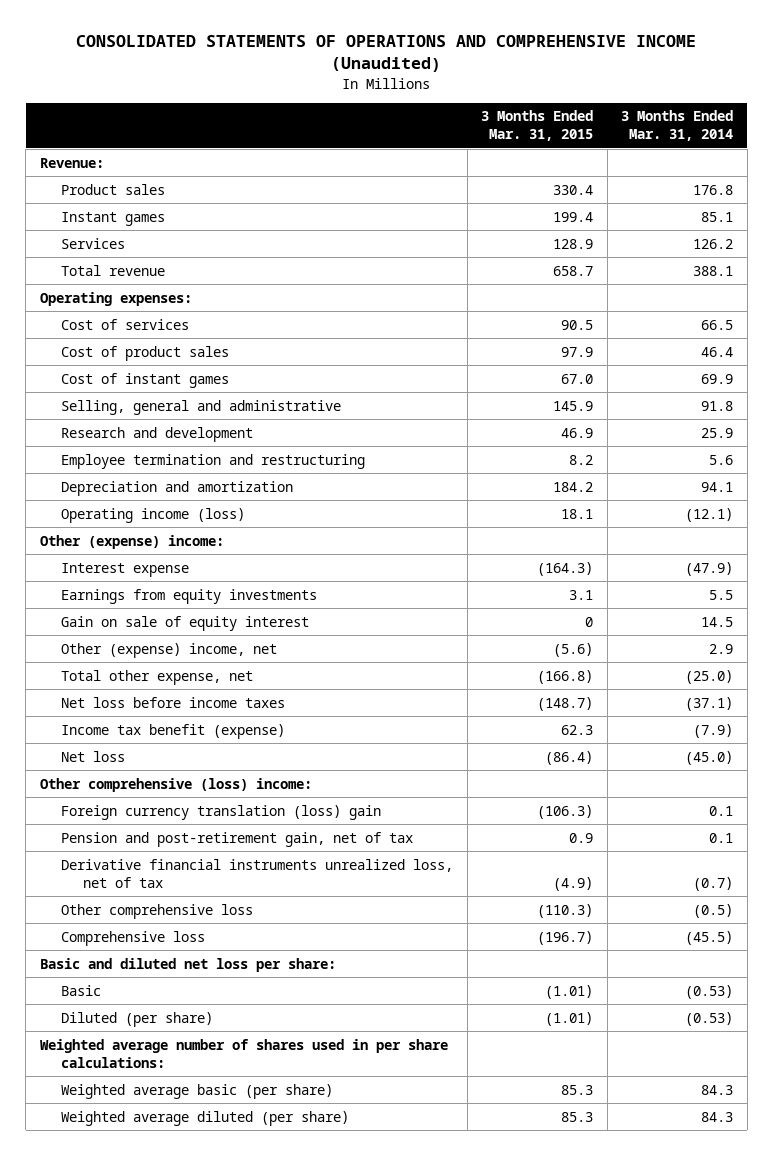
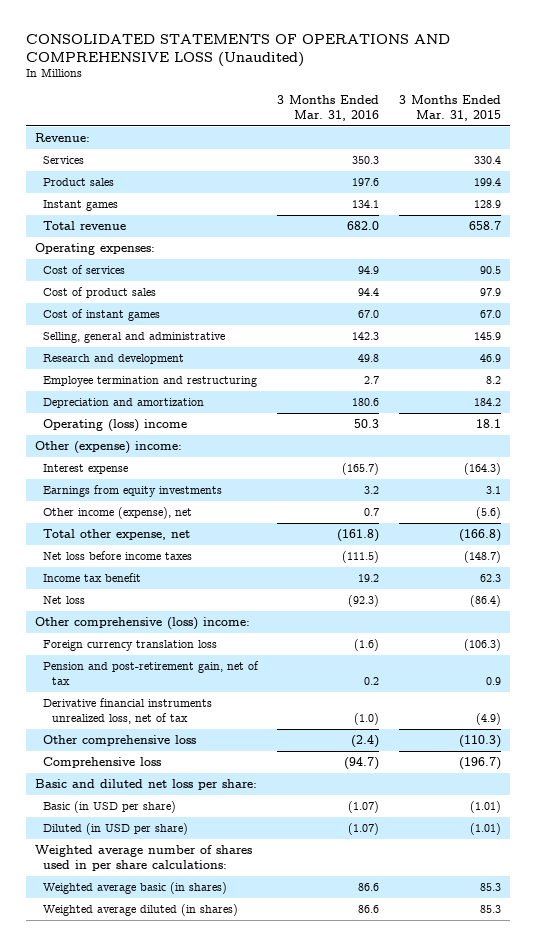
- CONSOLIDATED STATEMENTS OF OPERATIONS AND COMPREHENSIVE INCOME (Unaudited)
+ CONSOLIDATED STATEMENTS OF OPERATIONS AND COMPREHENSIVE LOSS (Unaudited)
- | 3 Months Ended Mar. 31, 2015 | 3 Months Ended Mar. 31, 2014
+ | 3 Months Ended Mar. 31, 2016 | 3 Months Ended Mar. 31, 2015
- Product sales | 330.4 | 176.8
- Instant games | 199.4 | 85.1
- Services | 128.9 | 126.2
+ Services | 350.3 | 330.4
+ Product sales | 197.6 | 199.4
+ Instant games | 134.1 | 128.9
- Operating income (loss) | 18.1 | (12.1)
+ Operating (loss) income | 50.3 | 18.1
- Gain on sale of equity interest | 0 | 14.5
- Other (expense) income, net | (5.6) | 2.9
+ Other income (expense), net | 0.7 | (5.6)
- Income tax benefit (expense) | 62.3 | (7.9)
+ Income tax benefit | 19.2 | 62.3
- Foreign currency translation (loss) gain | (106.3) | 0.1
+ Foreign currency translation loss | (1.6) | (106.3)
- Basic | (1.01) | (0.53)
- Diluted (per share) | (1.01) | (0.53)
+ Basic (in USD per share) | (1.07) | (1.01)
+ Diluted (in USD per share) | (1.07) | (1.01)
- Weighted average basic (per share) | 85.3 | 84.3
- Weighted average diluted (per share) | 85.3 | 84.3
+ Weighted average basic (in shares) | 86.6 | 85.3
+ Weighted average diluted (in shares) | 86.6 | 85.3

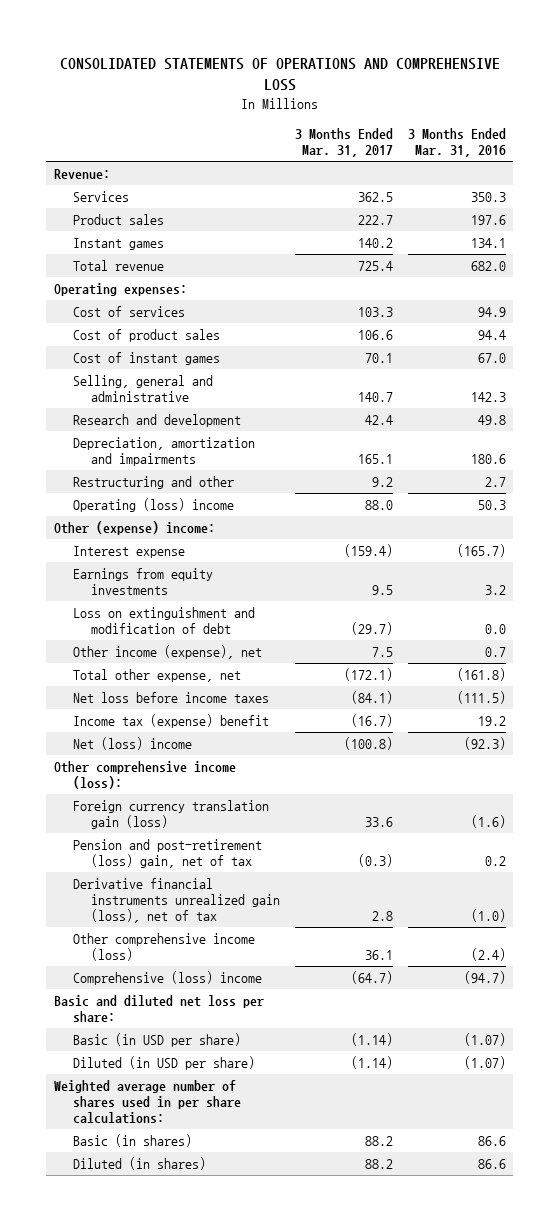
- CONSOLIDATED STATEMENTS OF OPERATIONS AND COMPREHENSIVE LOSS (Unaudited)
+ CONSOLIDATED STATEMENTS OF OPERATIONS AND COMPREHENSIVE LOSS
- | 3 Months Ended Mar. 31, 2016 | 3 Months Ended Mar. 31, 2015
+ | 3 Months Ended Mar. 31, 2017 | 3 Months Ended Mar. 31, 2016
- Employee termination and restructuring | 2.7 | 8.2
- Depreciation and amortization | 180.6 | 184.2
+ Depreciation, amortization and impairments | 165.1 | 180.6
+ Restructuring and other | 9.2 | 2.7
+ Loss on extinguishment and modification of debt | (29.7) | 0.0
- Income tax benefit | 19.2 | 62.3
- Net loss | (92.3) | (86.4)
- Other comprehensive (loss) income:
- Foreign currency translation loss | (1.6) | (106.3)
- Pension and post-retirement gain, net of tax | 0.2 | 0.9
- Derivative financial instruments unrealized loss, net of tax | (1.0) | (4.9)
- Other comprehensive loss | (2.4) | (110.3)
- Comprehensive loss | (94.7) | (196.7)
+ Income tax (expense) benefit | (16.7) | 19.2
+ Net (loss) income | (100.8) | (92.3)
+ Other comprehensive income (loss):
+ Foreign currency translation gain (loss) | 33.6 | (1.6)
+ Pension and post-retirement (loss) gain, net of tax | (0.3) | 0.2
+ Derivative financial instruments unrealized gain (loss), net of tax | 2.8 | (1.0)
+ Other comprehensive income (loss) | 36.1 | (2.4)
+ Comprehensive (loss) income | (64.7) | (94.7)
- Weighted average basic (in shares) | 86.6 | 85.3
- Weighted average diluted (in shares) | 86.6 | 85.3
+ Basic (in shares) | 88.2 | 86.6
+ Diluted (in shares) | 88.2 | 86.6

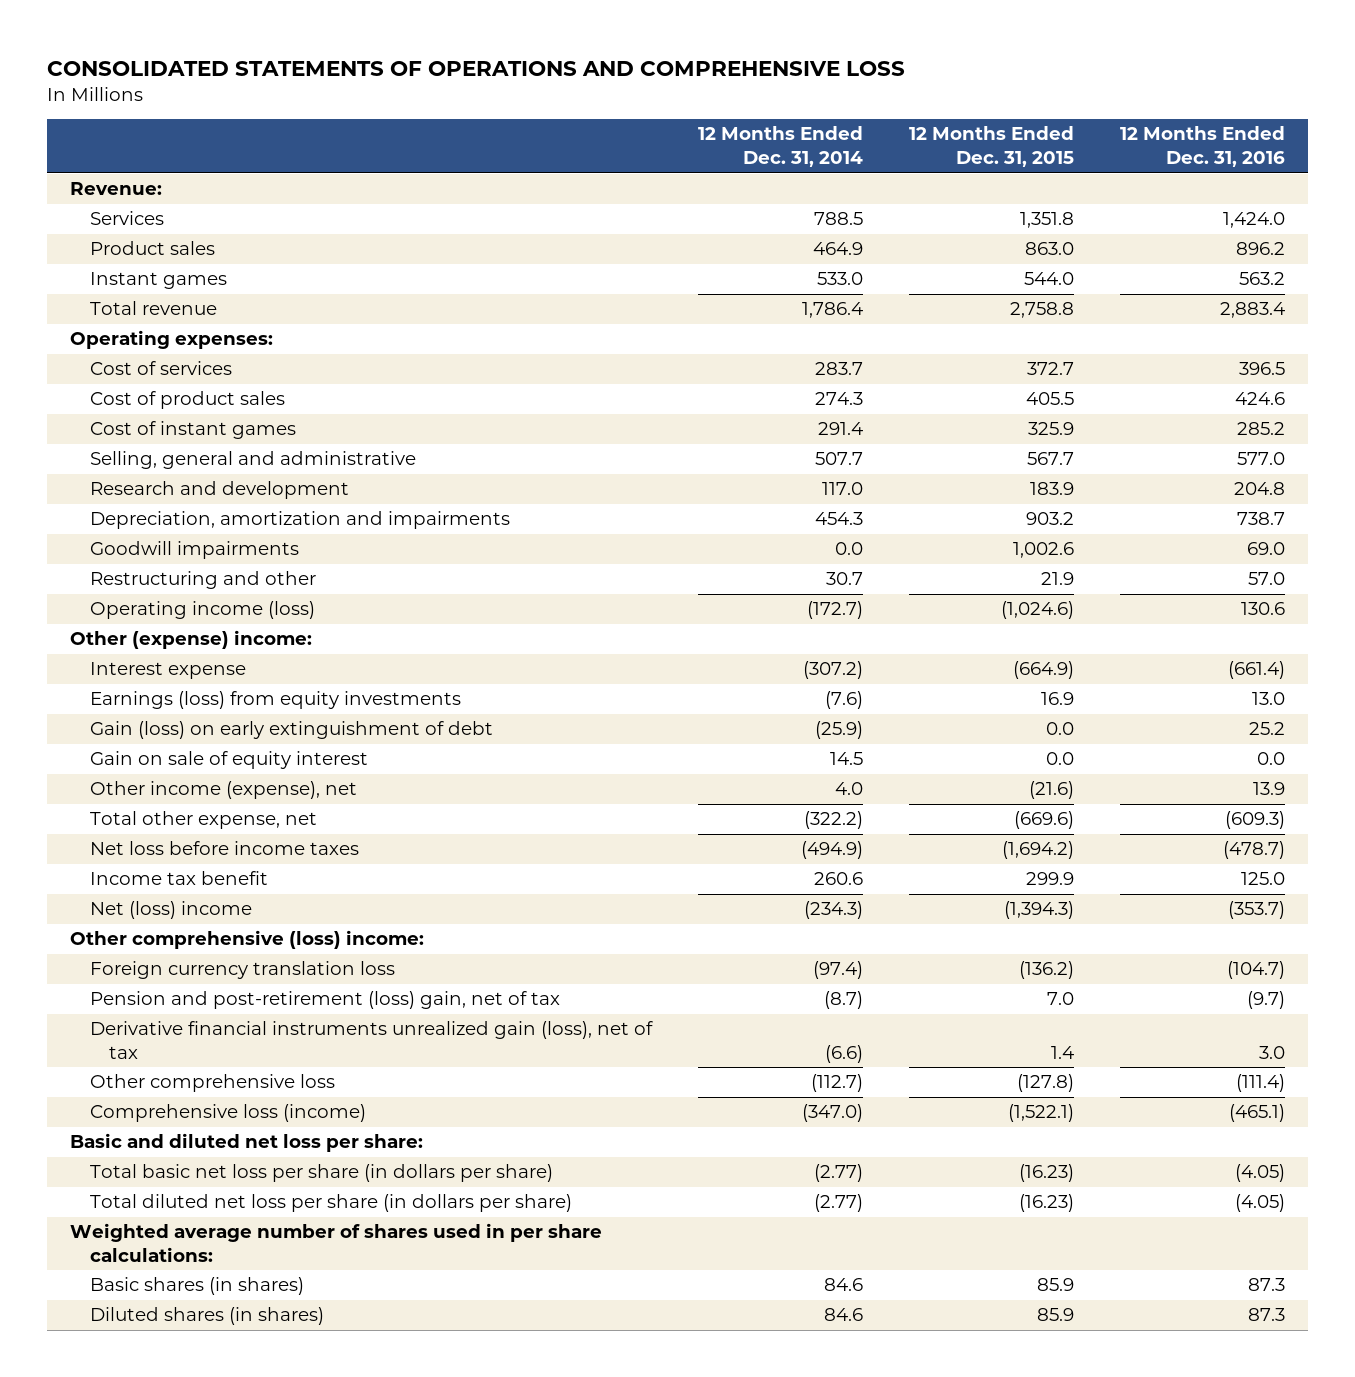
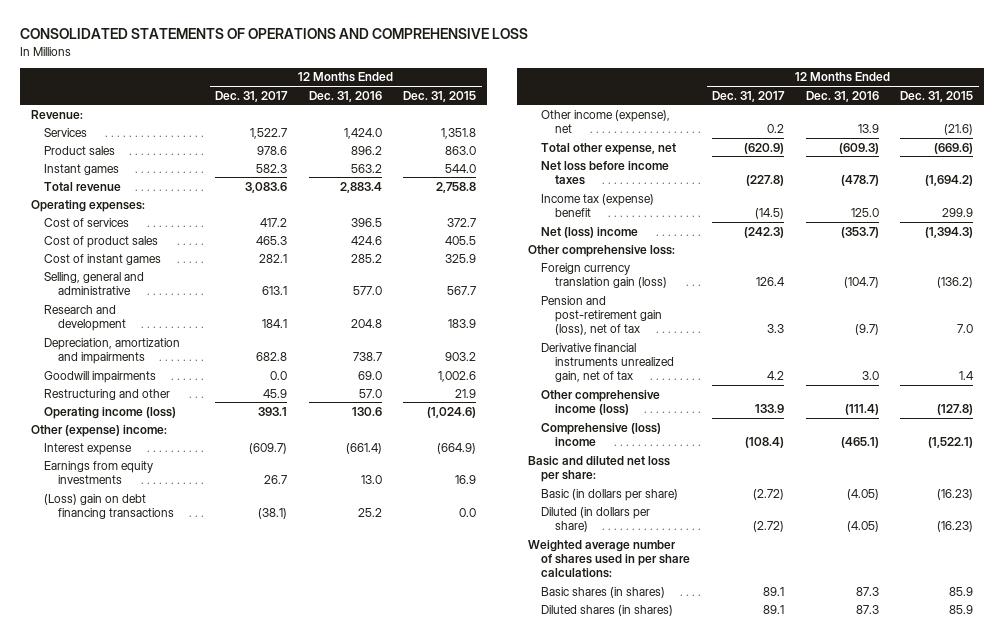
- | 12 Months Ended Dec. 31, 2014 | 12 Months Ended Dec. 31, 2015 | 12 Months Ended Dec. 31, 2016
+ | 12 Months Ended Dec. 31, 2017 | 12 Months Ended Dec. 31, 2016 | 12 Months Ended Dec. 31, 2015
- Earnings (loss) from equity investments | (7.6) | 16.9 | 13.0
- Gain (loss) on early extinguishment of debt | (25.9) | 0.0 | 25.2
- Gain on sale of equity interest | 14.5 | 0.0 | 0.0
+ Earnings from equity investments | 26.7 | 13.0 | 16.9
+ (Loss) gain on debt financing transactions | (38.1) | 25.2 | 0.0
- Income tax benefit | 260.6 | 299.9 | 125.0
+ Income tax (expense) benefit | (14.5) | 125.0 | 299.9
- Other comprehensive (loss) income:
- Foreign currency translation loss | (97.4) | (136.2) | (104.7)
- Pension and post-retirement (loss) gain, net of tax | (8.7) | 7.0 | (9.7)
- Derivative financial instruments unrealized gain (loss), net of tax | (6.6) | 1.4 | 3.0
- Other comprehensive loss | (112.7) | (127.8) | (111.4)
- Comprehensive loss (income) | (347.0) | (1,522.1) | (465.1)
+ Other comprehensive loss:
+ Foreign currency translation gain (loss) | 126.4 | (104.7) | (136.2)
+ Pension and post-retirement gain (loss), net of tax | 3.3 | (9.7) | 7.0
+ Derivative financial instruments unrealized gain, net of tax | 4.2 | 3.0 | 1.4
+ Other comprehensive income (loss) | 133.9 | (111.4) | (127.8)
+ Comprehensive (loss) income | (108.4) | (465.1) | (1,522.1)
- Total basic net loss per share (in dollars per share) | (2.77) | (16.23) | (4.05)
- Total diluted net loss per share (in dollars per share) | (2.77) | (16.23) | (4.05)
+ Basic (in dollars per share) | (2.72) | (4.05) | (16.23)
+ Diluted (in dollars per share) | (2.72) | (4.05) | (16.23)

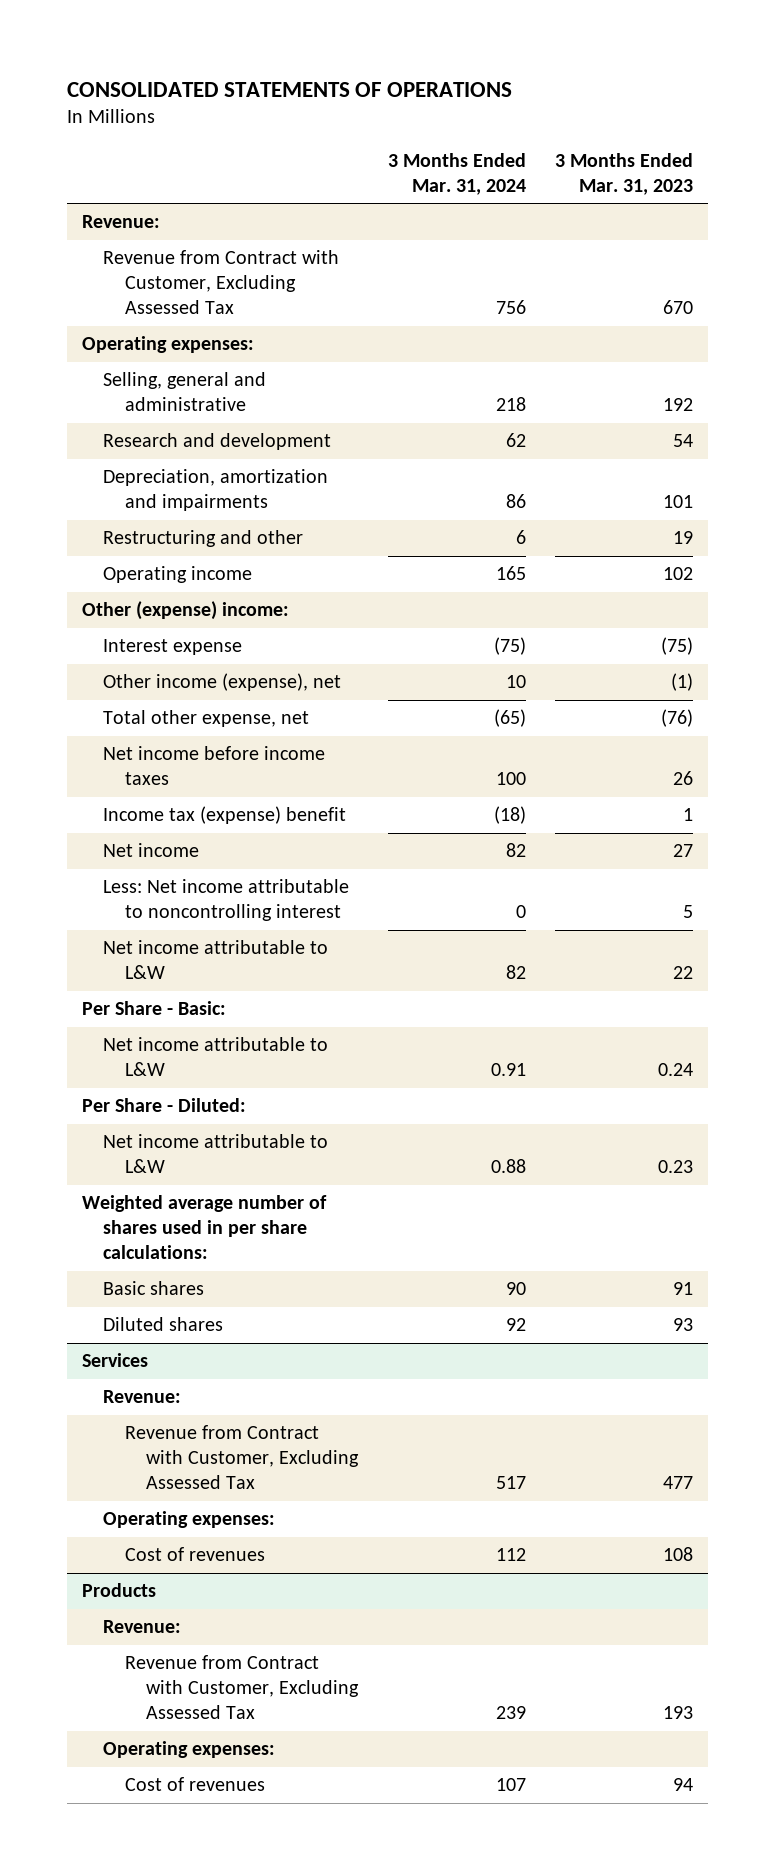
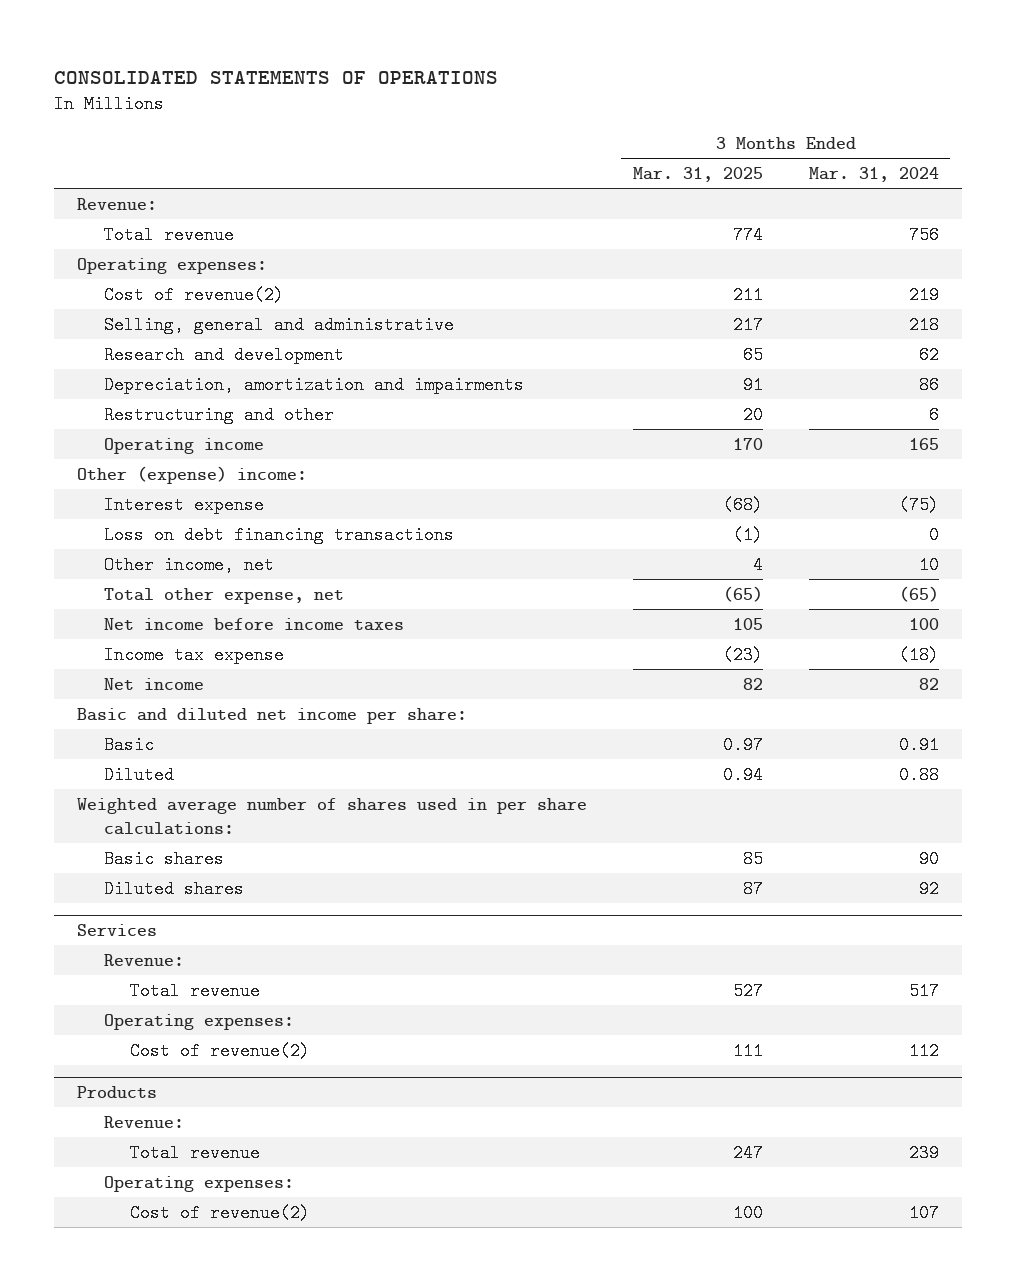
- | 3 Months Ended Mar. 31, 2024 | 3 Months Ended Mar. 31, 2023
+ | 3 Months Ended Mar. 31, 2025 | 3 Months Ended Mar. 31, 2024
- Revenue from Contract with Customer, Excluding Assessed Tax | 756 | 670
+ Total revenue | 774 | 756
+ Cost of revenue(2) | 211 | 219
- Other income (expense), net | 10 | (1)
+ Loss on debt financing transactions | (1) | 0
+ Other income, net | 4 | 10
- Income tax (expense) benefit | (18) | 1
+ Income tax expense | (23) | (18)
- Less: Net income attributable to noncontrolling interest | 0 | 5
- Net income attributable to L&W | 82 | 22
- Per Share - Basic:
- Net income attributable to L&W | 0.91 | 0.24
- Per Share - Diluted:
- Net income attributable to L&W | 0.88 | 0.23
+ Basic and diluted net income per share:
+ Basic | 0.97 | 0.91
+ Diluted | 0.94 | 0.88
@ Services
- Revenue from Contract with Customer, Excluding Assessed Tax | 517 | 477
+ Total revenue | 527 | 517
- Cost of revenues | 112 | 108
+ Cost of revenue(2) | 111 | 112
@ Products
- Revenue from Contract with Customer, Excluding Assessed Tax | 239 | 193
+ Total revenue | 247 | 239
- Cost of revenues | 107 | 94
+ Cost of revenue(2) | 100 | 107

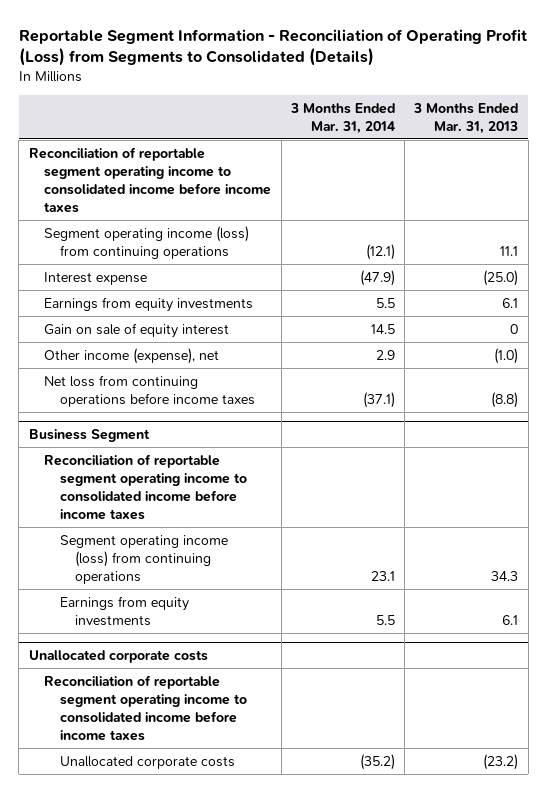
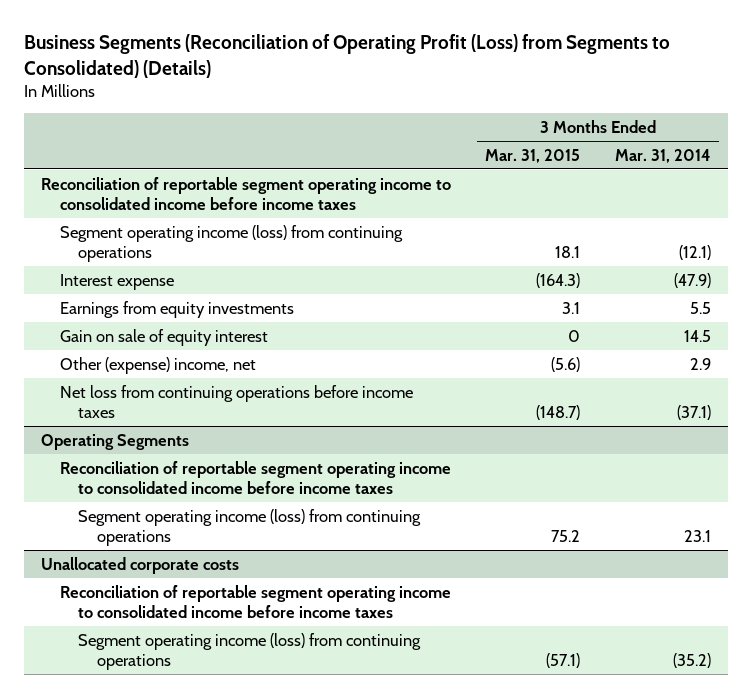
- Reportable Segment Information - Reconciliation of Operating Profit (Loss) from Segments to Consolidated (Details)
+ Business Segments (Reconciliation of Operating Profit (Loss) from Segments to Consolidated) (Details)
- | 3 Months Ended Mar. 31, 2014 | 3 Months Ended Mar. 31, 2013
+ | 3 Months Ended Mar. 31, 2015 | 3 Months Ended Mar. 31, 2014
- Other income (expense), net | 2.9 | (1.0)
+ Other (expense) income, net | (5.6) | 2.9
- Business Segment
+ Operating Segments
- Earnings from equity investments | 5.5 | 6.1
@ Unallocated corporate costs
- Unallocated corporate costs | (35.2) | (23.2)
+ Segment operating income (loss) from continuing operations | (57.1) | (35.2)

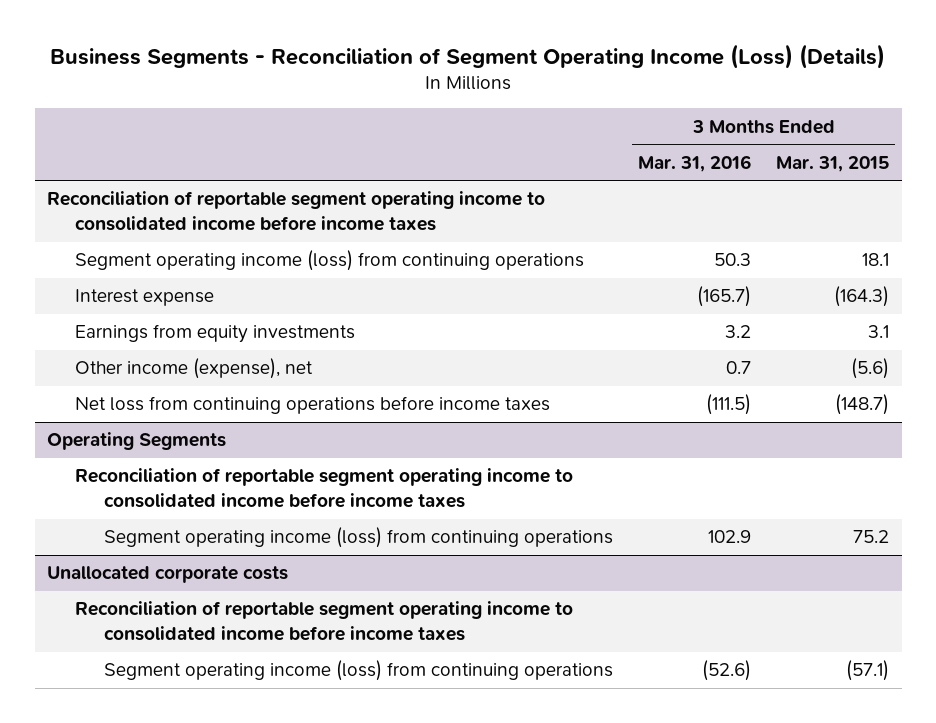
- Business Segments (Reconciliation of Operating Profit (Loss) from Segments to Consolidated) (Details)
+ Business Segments - Reconciliation of Segment Operating Income (Loss) (Details)
- | 3 Months Ended Mar. 31, 2015 | 3 Months Ended Mar. 31, 2014
+ | 3 Months Ended Mar. 31, 2016 | 3 Months Ended Mar. 31, 2015
- Gain on sale of equity interest | 0 | 14.5
- Other (expense) income, net | (5.6) | 2.9
+ Other income (expense), net | 0.7 | (5.6)

